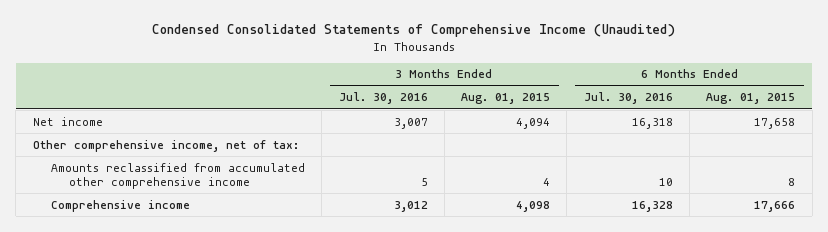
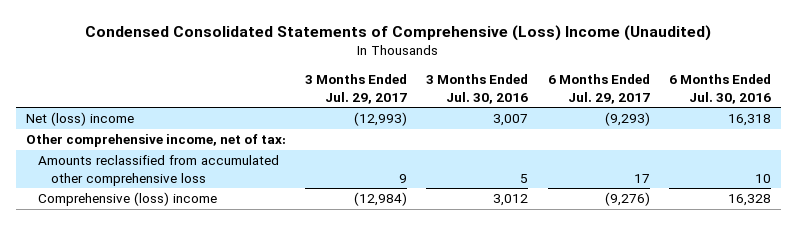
- Condensed Consolidated Statements of Comprehensive Income (Unaudited)
+ Condensed Consolidated Statements of Comprehensive (Loss) Income (Unaudited)
- | 3 Months Ended Jul. 30, 2016 | 3 Months Ended Aug. 01, 2015 | 6 Months Ended Jul. 30, 2016 | 6 Months Ended Aug. 01, 2015
+ | 3 Months Ended Jul. 29, 2017 | 3 Months Ended Jul. 30, 2016 | 6 Months Ended Jul. 29, 2017 | 6 Months Ended Jul. 30, 2016
- Net income | 3,007 | 4,094 | 16,318 | 17,658
+ Net (loss) income | (12,993) | 3,007 | (9,293) | 16,318
- Amounts reclassified from accumulated other comprehensive income | 5 | 4 | 10 | 8
- Comprehensive income | 3,012 | 4,098 | 16,328 | 17,666
+ Amounts reclassified from accumulated other comprehensive loss | 9 | 5 | 17 | 10
+ Comprehensive (loss) income | (12,984) | 3,012 | (9,276) | 16,328

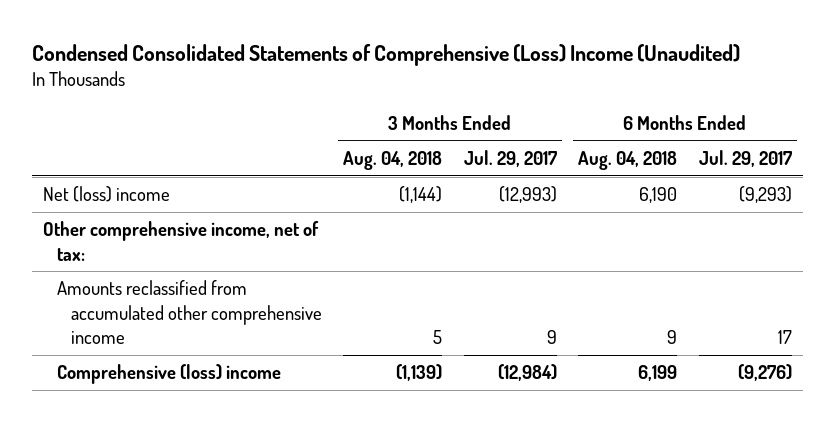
- | 3 Months Ended Jul. 29, 2017 | 3 Months Ended Jul. 30, 2016 | 6 Months Ended Jul. 29, 2017 | 6 Months Ended Jul. 30, 2016
+ | 3 Months Ended Aug. 04, 2018 | 3 Months Ended Jul. 29, 2017 | 6 Months Ended Aug. 04, 2018 | 6 Months Ended Jul. 29, 2017
- Amounts reclassified from accumulated other comprehensive loss | 9 | 5 | 17 | 10
+ Amounts reclassified from accumulated other comprehensive income | 5 | 9 | 9 | 17

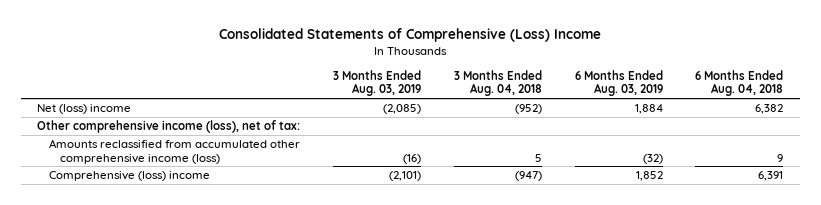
- Condensed Consolidated Statements of Comprehensive (Loss) Income (Unaudited)
+ Consolidated Statements of Comprehensive (Loss) Income
- | 3 Months Ended Aug. 04, 2018 | 3 Months Ended Jul. 29, 2017 | 6 Months Ended Aug. 04, 2018 | 6 Months Ended Jul. 29, 2017
+ | 3 Months Ended Aug. 03, 2019 | 3 Months Ended Aug. 04, 2018 | 6 Months Ended Aug. 03, 2019 | 6 Months Ended Aug. 04, 2018
- Net (loss) income | (1,144) | (12,993) | 6,190 | (9,293)
- Other comprehensive income, net of tax:
- Amounts reclassified from accumulated other comprehensive income | 5 | 9 | 9 | 17
- Comprehensive (loss) income | (1,139) | (12,984) | 6,199 | (9,276)
+ Net (loss) income | (2,085) | (952) | 1,884 | 6,382
+ Other comprehensive income (loss), net of tax:
+ Amounts reclassified from accumulated other comprehensive income (loss) | (16) | 5 | (32) | 9
+ Comprehensive (loss) income | (2,101) | (947) | 1,852 | 6,391

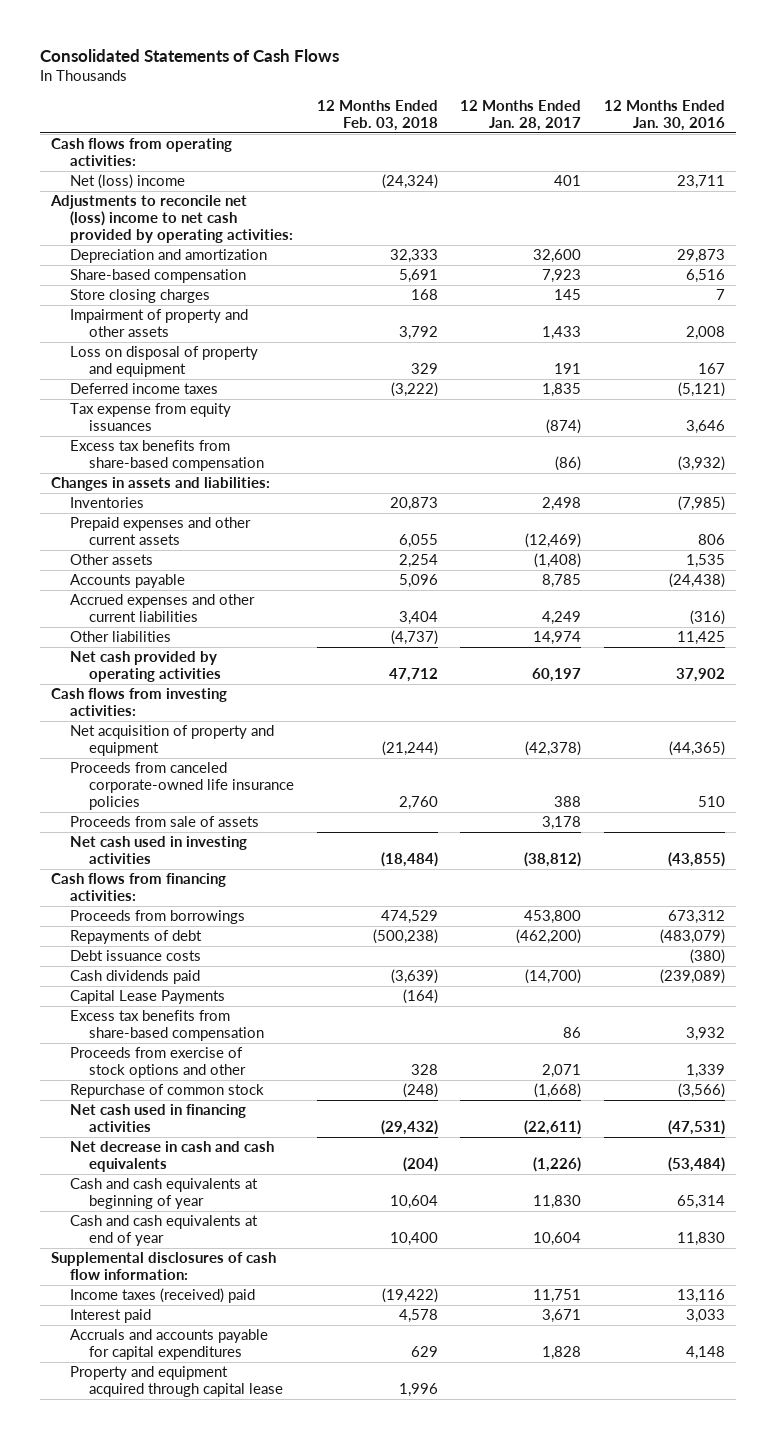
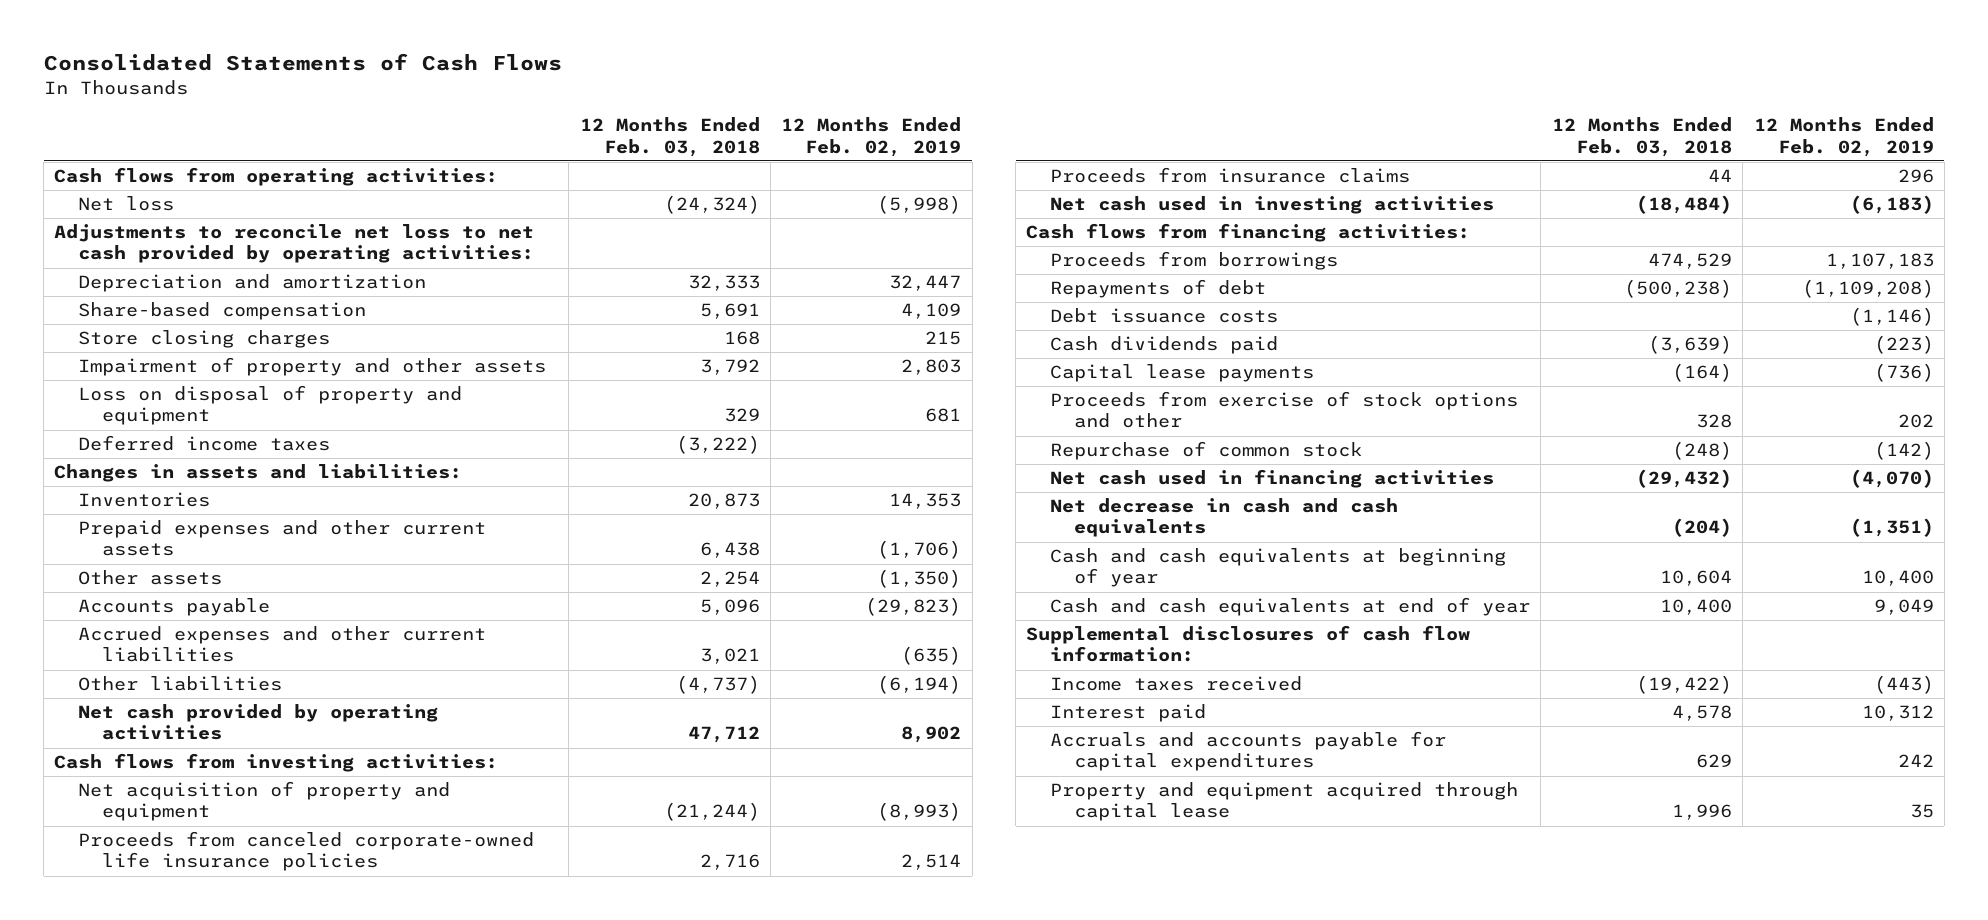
- | 12 Months Ended Feb. 03, 2018 | 12 Months Ended Jan. 28, 2017 | 12 Months Ended Jan. 30, 2016
+ | 12 Months Ended Feb. 03, 2018 | 12 Months Ended Feb. 02, 2019
- Net (loss) income | (24,324) | 401 | 23,711
- Adjustments to reconcile net (loss) income to net cash provided by operating activities:
+ Net loss | (24,324) | (5,998)
+ Adjustments to reconcile net loss to net cash provided by operating activities:
- Tax expense from equity issuances | | (874) | 3,646
- Excess tax benefits from share-based compensation | | (86) | (3,932)
- Prepaid expenses and other current assets | 6,055 | (12,469) | 806
+ Prepaid expenses and other current assets | 6,438 | (1,706)
- Accrued expenses and other current liabilities | 3,404 | 4,249 | (316)
+ Accrued expenses and other current liabilities | 3,021 | (635)
- Proceeds from canceled corporate-owned life insurance policies | 2,760 | 388 | 510
- Proceeds from sale of assets | | 3,178 |
+ Proceeds from canceled corporate-owned life insurance policies | 2,716 | 2,514
+ Proceeds from insurance claims | 44 | 296
- Capital Lease Payments | (164) | |
- Excess tax benefits from share-based compensation | | 86 | 3,932
+ Capital lease payments | (164) | (736)
- Income taxes (received) paid | (19,422) | 11,751 | 13,116
+ Income taxes received | (19,422) | (443)

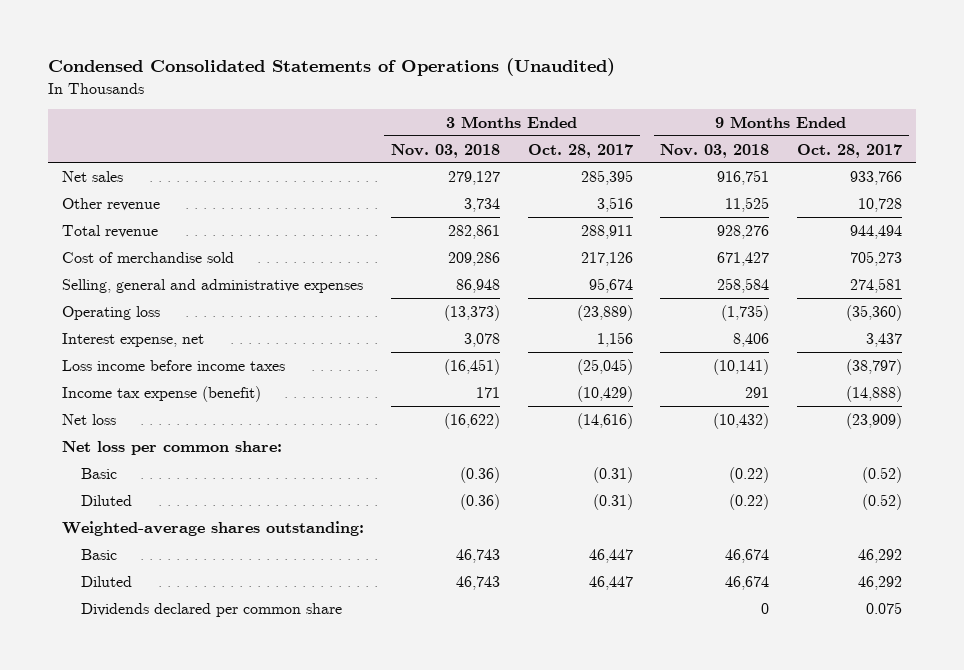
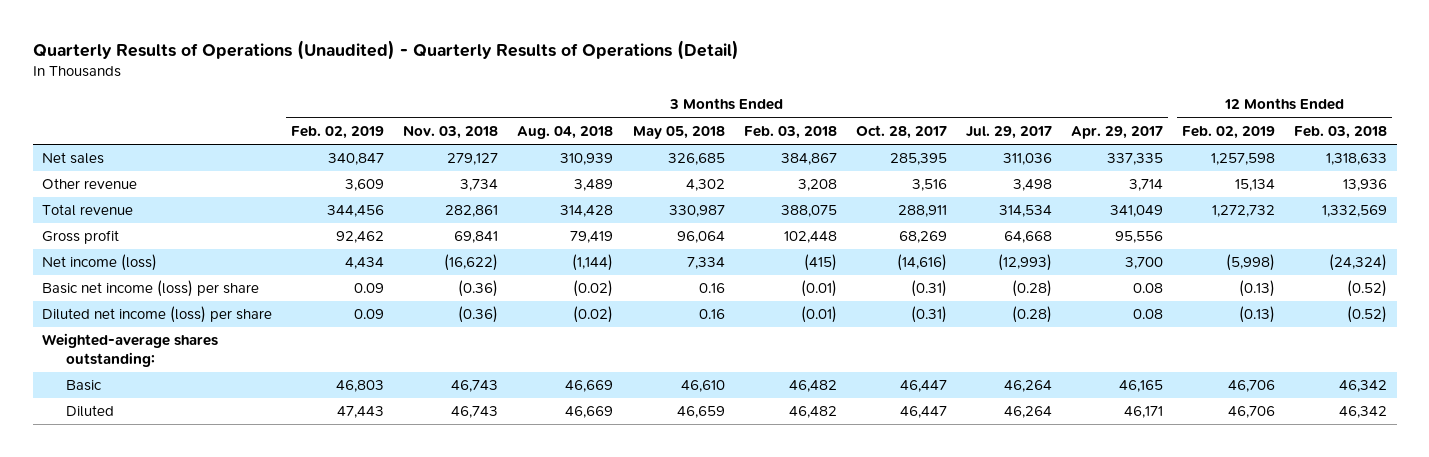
- Condensed Consolidated Statements of Operations (Unaudited)
+ Quarterly Results of Operations (Unaudited) - Quarterly Results of Operations (Detail)
- | 3 Months Ended Nov. 03, 2018 | 3 Months Ended Oct. 28, 2017 | 9 Months Ended Nov. 03, 2018 | 9 Months Ended Oct. 28, 2017
+ | 3 Months Ended Feb. 02, 2019 | 3 Months Ended Nov. 03, 2018 | 3 Months Ended Aug. 04, 2018 | 3 Months Ended May 05, 2018 | 3 Months Ended Feb. 03, 2018 | 3 Months Ended Oct. 28, 2017 | 3 Months Ended Jul. 29, 2017 | 3 Months Ended Apr. 29, 2017 | 12 Months Ended Feb. 02, 2019 | 12 Months Ended Feb. 03, 2018
- Cost of merchandise sold | 209,286 | 217,126 | 671,427 | 705,273
- Selling, general and administrative expenses | 86,948 | 95,674 | 258,584 | 274,581
- Operating loss | (13,373) | (23,889) | (1,735) | (35,360)
- Interest expense, net | 3,078 | 1,156 | 8,406 | 3,437
- Loss income before income taxes | (16,451) | (25,045) | (10,141) | (38,797)
- Income tax expense (benefit) | 171 | (10,429) | 291 | (14,888)
- Net loss | (16,622) | (14,616) | (10,432) | (23,909)
- Net loss per common share:
- Basic | (0.36) | (0.31) | (0.22) | (0.52)
- Diluted | (0.36) | (0.31) | (0.22) | (0.52)
+ Gross profit | 92,462 | 69,841 | 79,419 | 96,064 | 102,448 | 68,269 | 64,668 | 95,556 | |
+ Net income (loss) | 4,434 | (16,622) | (1,144) | 7,334 | (415) | (14,616) | (12,993) | 3,700 | (5,998) | (24,324)
+ Basic net income (loss) per share | 0.09 | (0.36) | (0.02) | 0.16 | (0.01) | (0.31) | (0.28) | 0.08 | (0.13) | (0.52)
+ Diluted net income (loss) per share | 0.09 | (0.36) | (0.02) | 0.16 | (0.01) | (0.31) | (0.28) | 0.08 | (0.13) | (0.52)
- Dividends declared per common share | | | 0 | 0.075

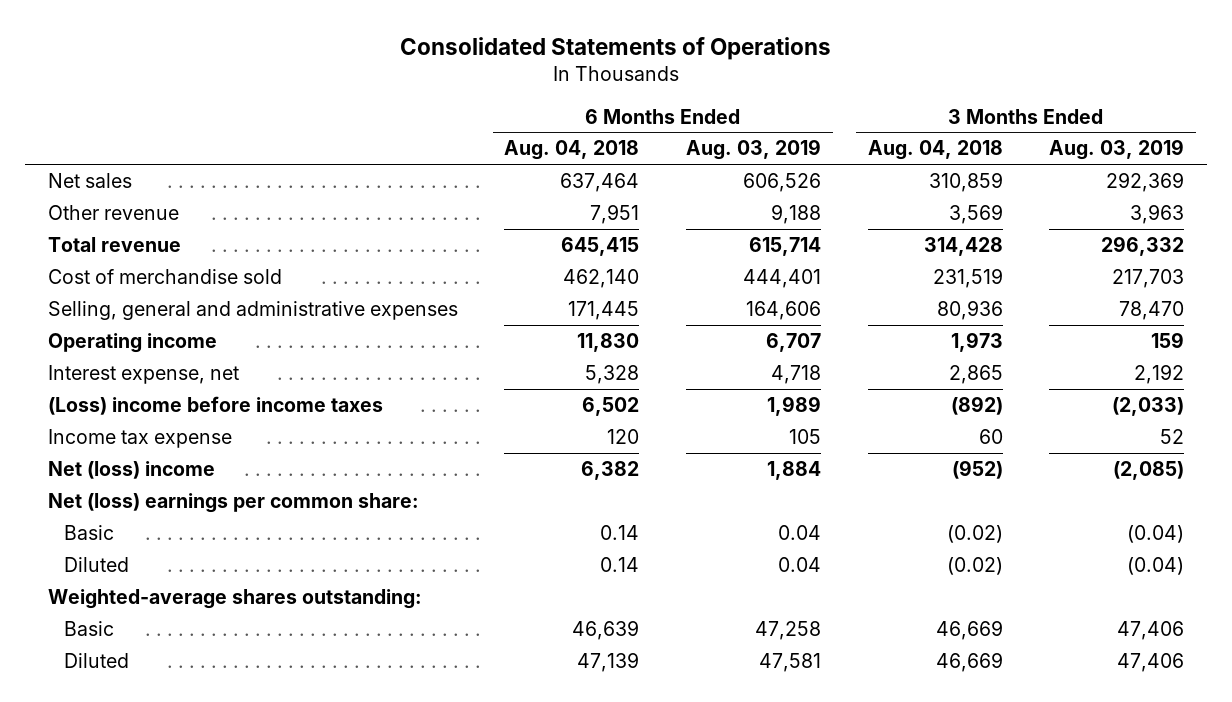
- Quarterly Results of Operations (Unaudited) - Quarterly Results of Operations (Detail)
+ Consolidated Statements of Operations
- | 3 Months Ended Feb. 02, 2019 | 3 Months Ended Nov. 03, 2018 | 3 Months Ended Aug. 04, 2018 | 3 Months Ended May 05, 2018 | 3 Months Ended Feb. 03, 2018 | 3 Months Ended Oct. 28, 2017 | 3 Months Ended Jul. 29, 2017 | 3 Months Ended Apr. 29, 2017 | 12 Months Ended Feb. 02, 2019 | 12 Months Ended Feb. 03, 2018
+ | 6 Months Ended Aug. 04, 2018 | 6 Months Ended Aug. 03, 2019 | 3 Months Ended Aug. 04, 2018 | 3 Months Ended Aug. 03, 2019
- Net sales | 340,847 | 279,127 | 310,939 | 326,685 | 384,867 | 285,395 | 311,036 | 337,335 | 1,257,598 | 1,318,633
- Other revenue | 3,609 | 3,734 | 3,489 | 4,302 | 3,208 | 3,516 | 3,498 | 3,714 | 15,134 | 13,936
+ Net sales | 637,464 | 606,526 | 310,859 | 292,369
+ Other revenue | 7,951 | 9,188 | 3,569 | 3,963
- Gross profit | 92,462 | 69,841 | 79,419 | 96,064 | 102,448 | 68,269 | 64,668 | 95,556 | |
- Net income (loss) | 4,434 | (16,622) | (1,144) | 7,334 | (415) | (14,616) | (12,993) | 3,700 | (5,998) | (24,324)
- Basic net income (loss) per share | 0.09 | (0.36) | (0.02) | 0.16 | (0.01) | (0.31) | (0.28) | 0.08 | (0.13) | (0.52)
- Diluted net income (loss) per share | 0.09 | (0.36) | (0.02) | 0.16 | (0.01) | (0.31) | (0.28) | 0.08 | (0.13) | (0.52)
+ Cost of merchandise sold | 462,140 | 444,401 | 231,519 | 217,703
+ Selling, general and administrative expenses | 171,445 | 164,606 | 80,936 | 78,470
+ Operating income | 11,830 | 6,707 | 1,973 | 159
+ Interest expense, net | 5,328 | 4,718 | 2,865 | 2,192
+ (Loss) income before income taxes | 6,502 | 1,989 | (892) | (2,033)
+ Income tax expense | 120 | 105 | 60 | 52
+ Net (loss) income | 6,382 | 1,884 | (952) | (2,085)
+ Net (loss) earnings per common share:
+ Basic | 0.14 | 0.04 | (0.02) | (0.04)
+ Diluted | 0.14 | 0.04 | (0.02) | (0.04)

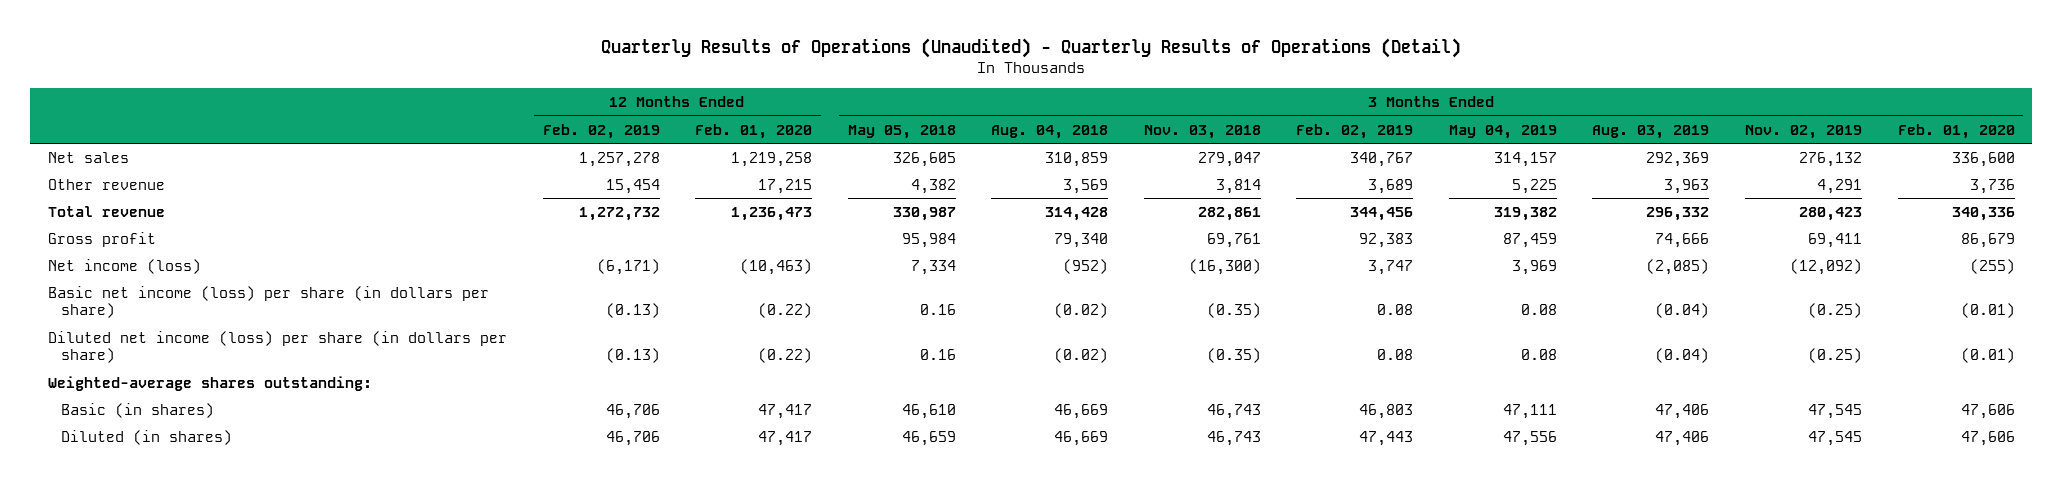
- Consolidated Statements of Operations
+ Quarterly Results of Operations (Unaudited) - Quarterly Results of Operations (Detail)
- | 6 Months Ended Aug. 04, 2018 | 6 Months Ended Aug. 03, 2019 | 3 Months Ended Aug. 04, 2018 | 3 Months Ended Aug. 03, 2019
+ | 12 Months Ended Feb. 02, 2019 | 12 Months Ended Feb. 01, 2020 | 3 Months Ended May 05, 2018 | 3 Months Ended Aug. 04, 2018 | 3 Months Ended Nov. 03, 2018 | 3 Months Ended Feb. 02, 2019 | 3 Months Ended May 04, 2019 | 3 Months Ended Aug. 03, 2019 | 3 Months Ended Nov. 02, 2019 | 3 Months Ended Feb. 01, 2020
- Cost of merchandise sold | 462,140 | 444,401 | 231,519 | 217,703
- Selling, general and administrative expenses | 171,445 | 164,606 | 80,936 | 78,470
- Operating income | 11,830 | 6,707 | 1,973 | 159
- Interest expense, net | 5,328 | 4,718 | 2,865 | 2,192
- (Loss) income before income taxes | 6,502 | 1,989 | (892) | (2,033)
- Income tax expense | 120 | 105 | 60 | 52
- Net (loss) income | 6,382 | 1,884 | (952) | (2,085)
- Net (loss) earnings per common share:
- Basic | 0.14 | 0.04 | (0.02) | (0.04)
- Diluted | 0.14 | 0.04 | (0.02) | (0.04)
+ Gross profit | | | 95,984 | 79,340 | 69,761 | 92,383 | 87,459 | 74,666 | 69,411 | 86,679
+ Net income (loss) | (6,171) | (10,463) | 7,334 | (952) | (16,300) | 3,747 | 3,969 | (2,085) | (12,092) | (255)
+ Basic net income (loss) per share (in dollars per share) | (0.13) | (0.22) | 0.16 | (0.02) | (0.35) | 0.08 | 0.08 | (0.04) | (0.25) | (0.01)
+ Diluted net income (loss) per share (in dollars per share) | (0.13) | (0.22) | 0.16 | (0.02) | (0.35) | 0.08 | 0.08 | (0.04) | (0.25) | (0.01)
- Basic | 46,639 | 47,258 | 46,669 | 47,406
- Diluted | 47,139 | 47,581 | 46,669 | 47,406
+ Basic (in shares) | 46,706 | 47,417 | 46,610 | 46,669 | 46,743 | 46,803 | 47,111 | 47,406 | 47,545 | 47,606
+ Diluted (in shares) | 46,706 | 47,417 | 46,659 | 46,669 | 46,743 | 47,443 | 47,556 | 47,406 | 47,545 | 47,606

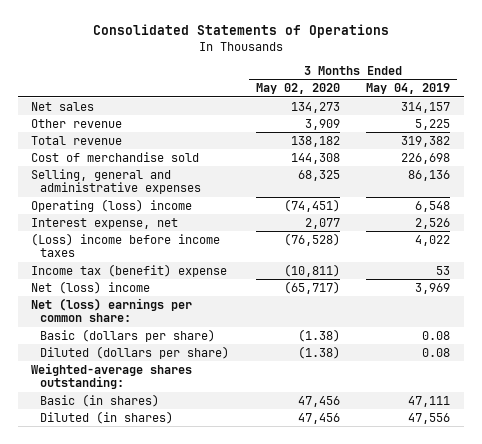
- Quarterly Results of Operations (Unaudited) - Quarterly Results of Operations (Detail)
+ Consolidated Statements of Operations
- | 12 Months Ended Feb. 02, 2019 | 12 Months Ended Feb. 01, 2020 | 3 Months Ended May 05, 2018 | 3 Months Ended Aug. 04, 2018 | 3 Months Ended Nov. 03, 2018 | 3 Months Ended Feb. 02, 2019 | 3 Months Ended May 04, 2019 | 3 Months Ended Aug. 03, 2019 | 3 Months Ended Nov. 02, 2019 | 3 Months Ended Feb. 01, 2020
+ | 3 Months Ended May 02, 2020 | 3 Months Ended May 04, 2019
- Gross profit | | | 95,984 | 79,340 | 69,761 | 92,383 | 87,459 | 74,666 | 69,411 | 86,679
- Net income (loss) | (6,171) | (10,463) | 7,334 | (952) | (16,300) | 3,747 | 3,969 | (2,085) | (12,092) | (255)
- Basic net income (loss) per share (in dollars per share) | (0.13) | (0.22) | 0.16 | (0.02) | (0.35) | 0.08 | 0.08 | (0.04) | (0.25) | (0.01)
- Diluted net income (loss) per share (in dollars per share) | (0.13) | (0.22) | 0.16 | (0.02) | (0.35) | 0.08 | 0.08 | (0.04) | (0.25) | (0.01)
+ Cost of merchandise sold | 144,308 | 226,698
+ Selling, general and administrative expenses | 68,325 | 86,136
+ Operating (loss) income | (74,451) | 6,548
+ Interest expense, net | 2,077 | 2,526
+ (Loss) income before income taxes | (76,528) | 4,022
+ Income tax (benefit) expense | (10,811) | 53
+ Net (loss) income | (65,717) | 3,969
+ Net (loss) earnings per common share:
+ Basic (dollars per share) | (1.38) | 0.08
+ Diluted (dollars per share) | (1.38) | 0.08

